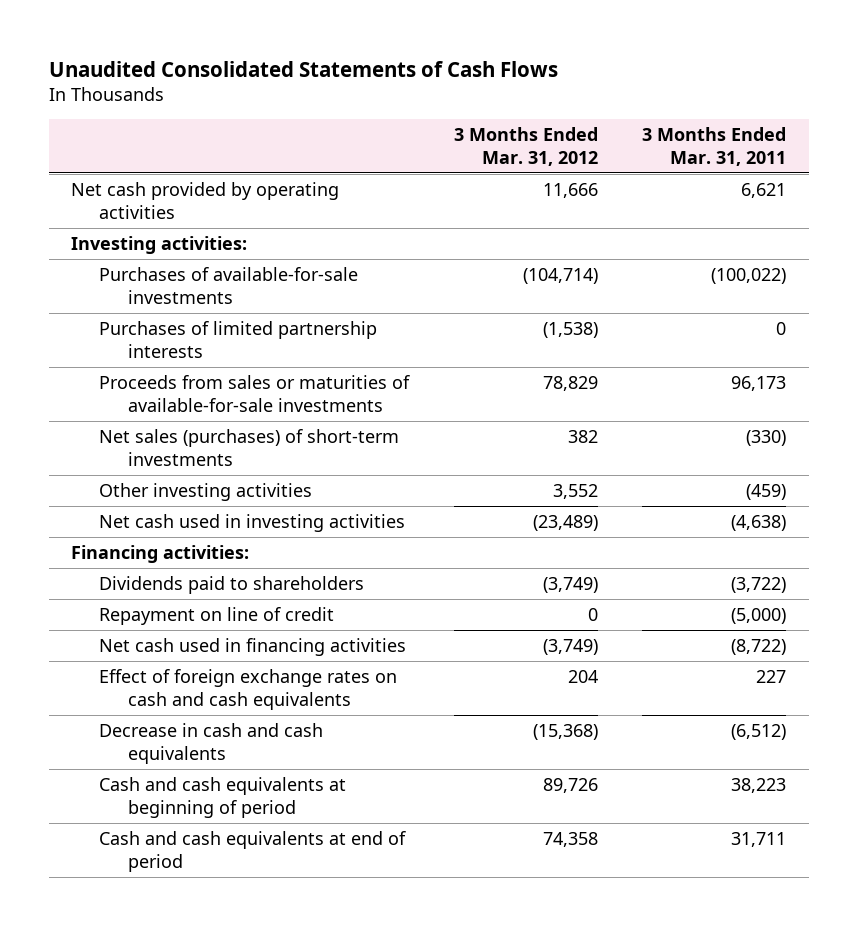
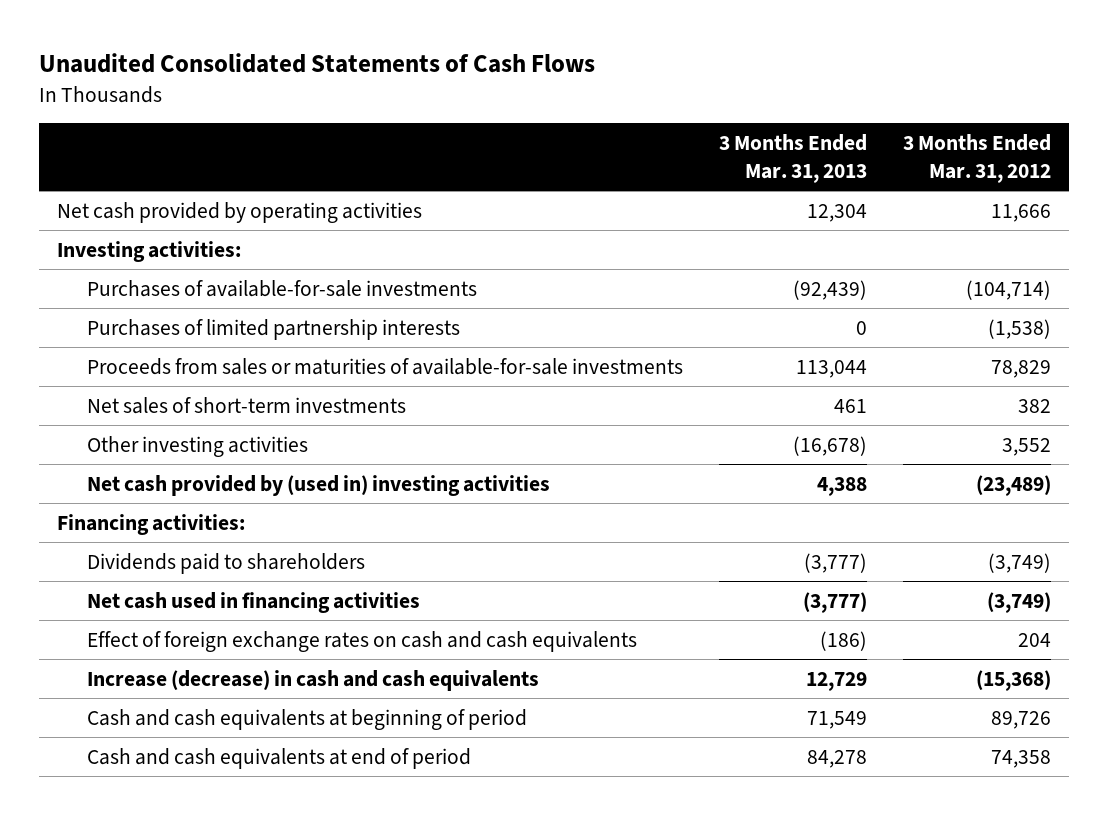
- | 3 Months Ended Mar. 31, 2012 | 3 Months Ended Mar. 31, 2011
+ | 3 Months Ended Mar. 31, 2013 | 3 Months Ended Mar. 31, 2012
- Net sales (purchases) of short-term investments | 382 | (330)
+ Net sales of short-term investments | 461 | 382
- Net cash used in investing activities | (23,489) | (4,638)
+ Net cash provided by (used in) investing activities | 4,388 | (23,489)
- Repayment on line of credit | 0 | (5,000)
- Decrease in cash and cash equivalents | (15,368) | (6,512)
+ Increase (decrease) in cash and cash equivalents | 12,729 | (15,368)

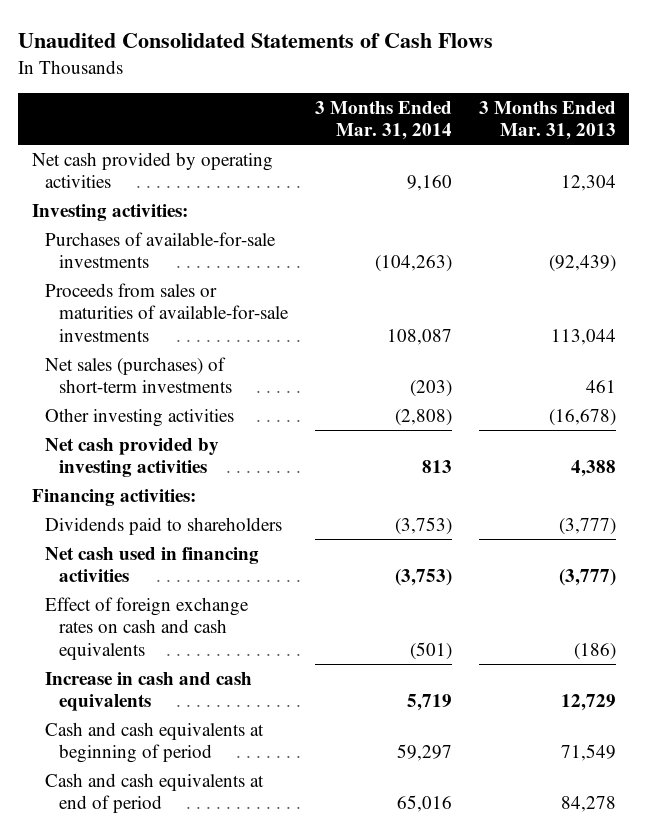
- | 3 Months Ended Mar. 31, 2013 | 3 Months Ended Mar. 31, 2012
+ | 3 Months Ended Mar. 31, 2014 | 3 Months Ended Mar. 31, 2013
- Purchases of limited partnership interests | 0 | (1,538)
- Net sales of short-term investments | 461 | 382
+ Net sales (purchases) of short-term investments | (203) | 461
- Net cash provided by (used in) investing activities | 4,388 | (23,489)
+ Net cash provided by investing activities | 813 | 4,388
- Increase (decrease) in cash and cash equivalents | 12,729 | (15,368)
+ Increase in cash and cash equivalents | 5,719 | 12,729

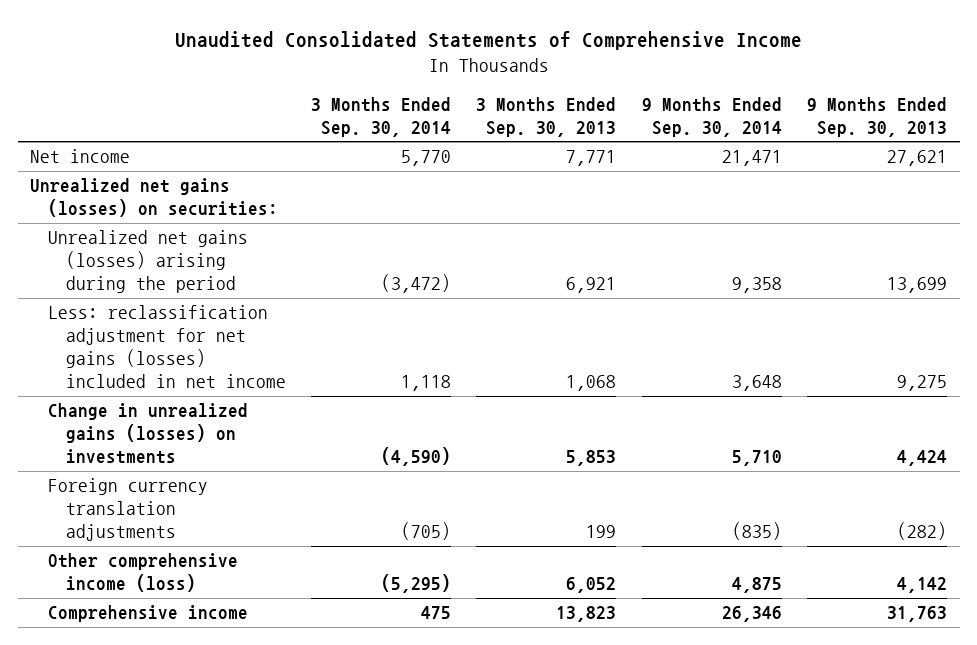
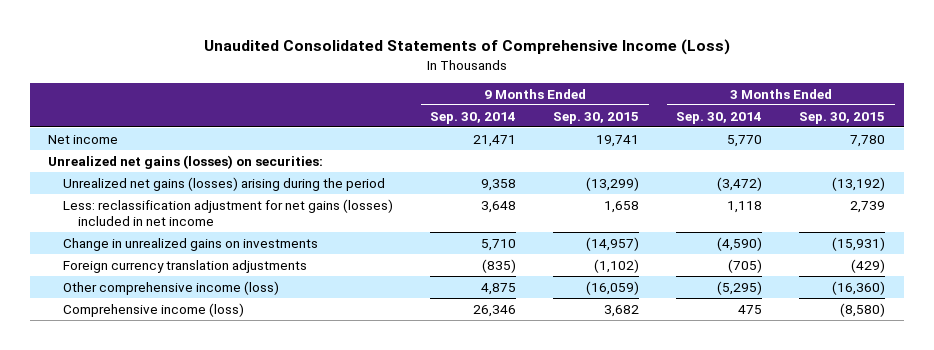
- Unaudited Consolidated Statements of Comprehensive Income
+ Unaudited Consolidated Statements of Comprehensive Income (Loss)
- | 3 Months Ended Sep. 30, 2014 | 3 Months Ended Sep. 30, 2013 | 9 Months Ended Sep. 30, 2014 | 9 Months Ended Sep. 30, 2013
+ | 9 Months Ended Sep. 30, 2014 | 9 Months Ended Sep. 30, 2015 | 3 Months Ended Sep. 30, 2014 | 3 Months Ended Sep. 30, 2015
- Change in unrealized gains (losses) on investments | (4,590) | 5,853 | 5,710 | 4,424
+ Change in unrealized gains on investments | 5,710 | (14,957) | (4,590) | (15,931)
- Comprehensive income | 475 | 13,823 | 26,346 | 31,763
+ Comprehensive income (loss) | 26,346 | 3,682 | 475 | (8,580)

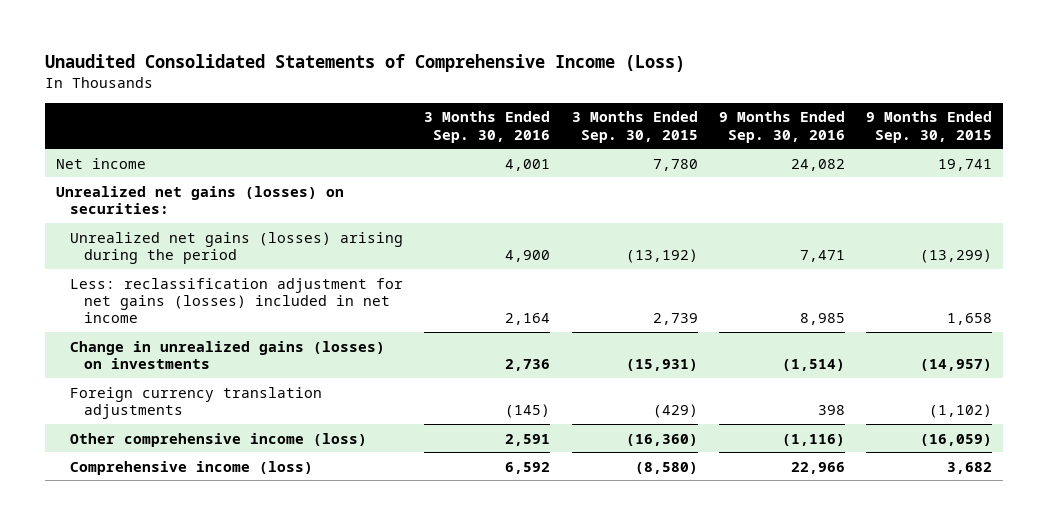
- | 9 Months Ended Sep. 30, 2014 | 9 Months Ended Sep. 30, 2015 | 3 Months Ended Sep. 30, 2014 | 3 Months Ended Sep. 30, 2015
+ | 3 Months Ended Sep. 30, 2016 | 3 Months Ended Sep. 30, 2015 | 9 Months Ended Sep. 30, 2016 | 9 Months Ended Sep. 30, 2015
- Change in unrealized gains on investments | 5,710 | (14,957) | (4,590) | (15,931)
+ Change in unrealized gains (losses) on investments | 2,736 | (15,931) | (1,514) | (14,957)

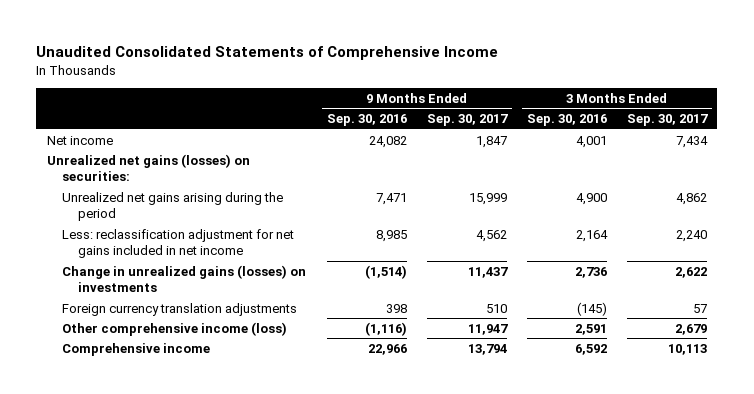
- Unaudited Consolidated Statements of Comprehensive Income (Loss)
+ Unaudited Consolidated Statements of Comprehensive Income
- | 3 Months Ended Sep. 30, 2016 | 3 Months Ended Sep. 30, 2015 | 9 Months Ended Sep. 30, 2016 | 9 Months Ended Sep. 30, 2015
+ | 9 Months Ended Sep. 30, 2016 | 9 Months Ended Sep. 30, 2017 | 3 Months Ended Sep. 30, 2016 | 3 Months Ended Sep. 30, 2017
- Unrealized net gains (losses) arising during the period | 4,900 | (13,192) | 7,471 | (13,299)
- Less: reclassification adjustment for net gains (losses) included in net income | 2,164 | 2,739 | 8,985 | 1,658
+ Unrealized net gains arising during the period | 7,471 | 15,999 | 4,900 | 4,862
+ Less: reclassification adjustment for net gains included in net income | 8,985 | 4,562 | 2,164 | 2,240
- Comprehensive income (loss) | 6,592 | (8,580) | 22,966 | 3,682
+ Comprehensive income | 22,966 | 13,794 | 6,592 | 10,113

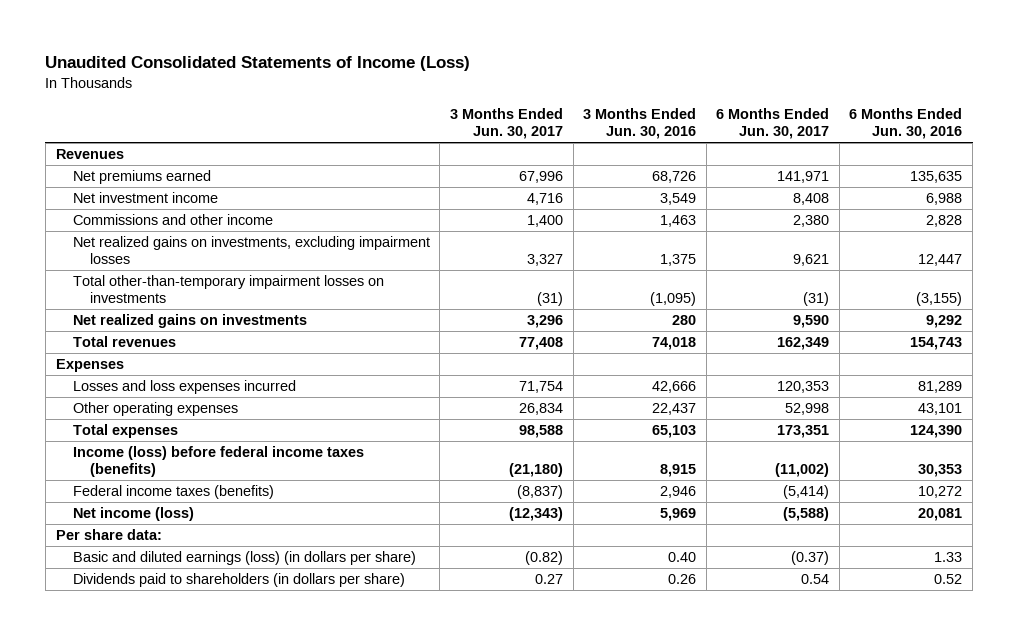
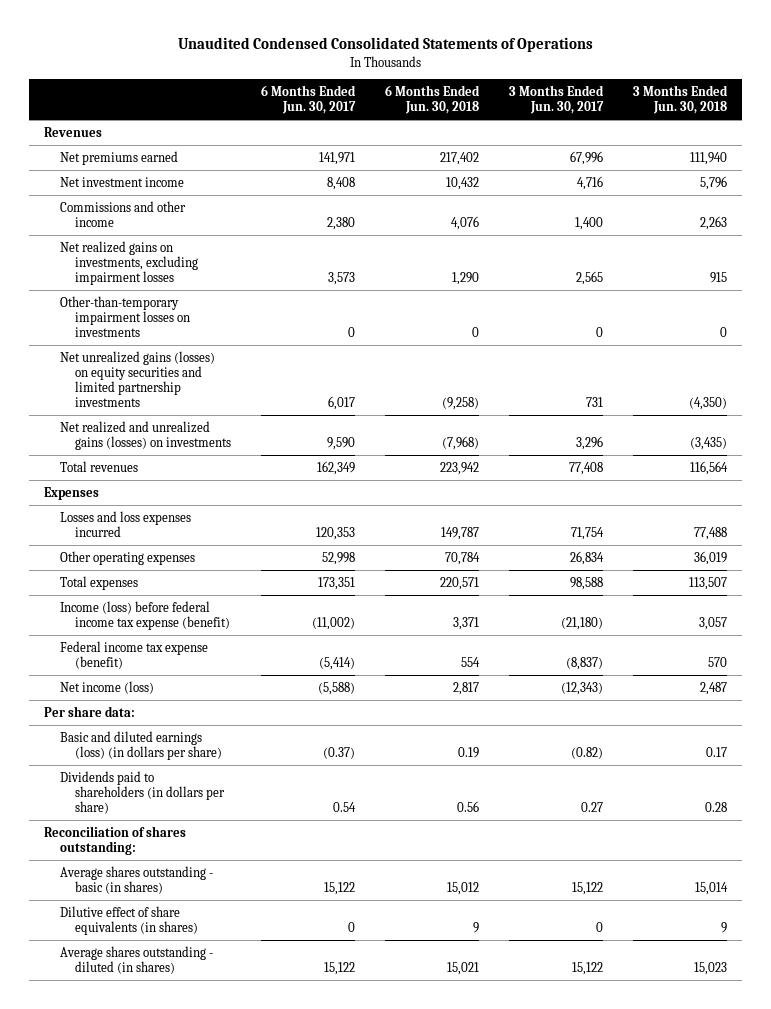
- Unaudited Consolidated Statements of Income (Loss)
+ Unaudited Condensed Consolidated Statements of Operations
- | 3 Months Ended Jun. 30, 2017 | 3 Months Ended Jun. 30, 2016 | 6 Months Ended Jun. 30, 2017 | 6 Months Ended Jun. 30, 2016
+ | 6 Months Ended Jun. 30, 2017 | 6 Months Ended Jun. 30, 2018 | 3 Months Ended Jun. 30, 2017 | 3 Months Ended Jun. 30, 2018
- Net realized gains on investments, excluding impairment losses | 3,327 | 1,375 | 9,621 | 12,447
- Total other-than-temporary impairment losses on investments | (31) | (1,095) | (31) | (3,155)
- Net realized gains on investments | 3,296 | 280 | 9,590 | 9,292
+ Net realized gains on investments, excluding impairment losses | 3,573 | 1,290 | 2,565 | 915
+ Other-than-temporary impairment losses on investments | 0 | 0 | 0 | 0
+ Net unrealized gains (losses) on equity securities and limited partnership investments | 6,017 | (9,258) | 731 | (4,350)
+ Net realized and unrealized gains (losses) on investments | 9,590 | (7,968) | 3,296 | (3,435)
- Income (loss) before federal income taxes (benefits) | (21,180) | 8,915 | (11,002) | 30,353
- Federal income taxes (benefits) | (8,837) | 2,946 | (5,414) | 10,272
+ Income (loss) before federal income tax expense (benefit) | (11,002) | 3,371 | (21,180) | 3,057
+ Federal income tax expense (benefit) | (5,414) | 554 | (8,837) | 570
+ Reconciliation of shares outstanding:
+ Average shares outstanding - basic (in shares) | 15,122 | 15,012 | 15,122 | 15,014
+ Dilutive effect of share equivalents (in shares) | 0 | 9 | 0 | 9
+ Average shares outstanding - diluted (in shares) | 15,122 | 15,021 | 15,122 | 15,023

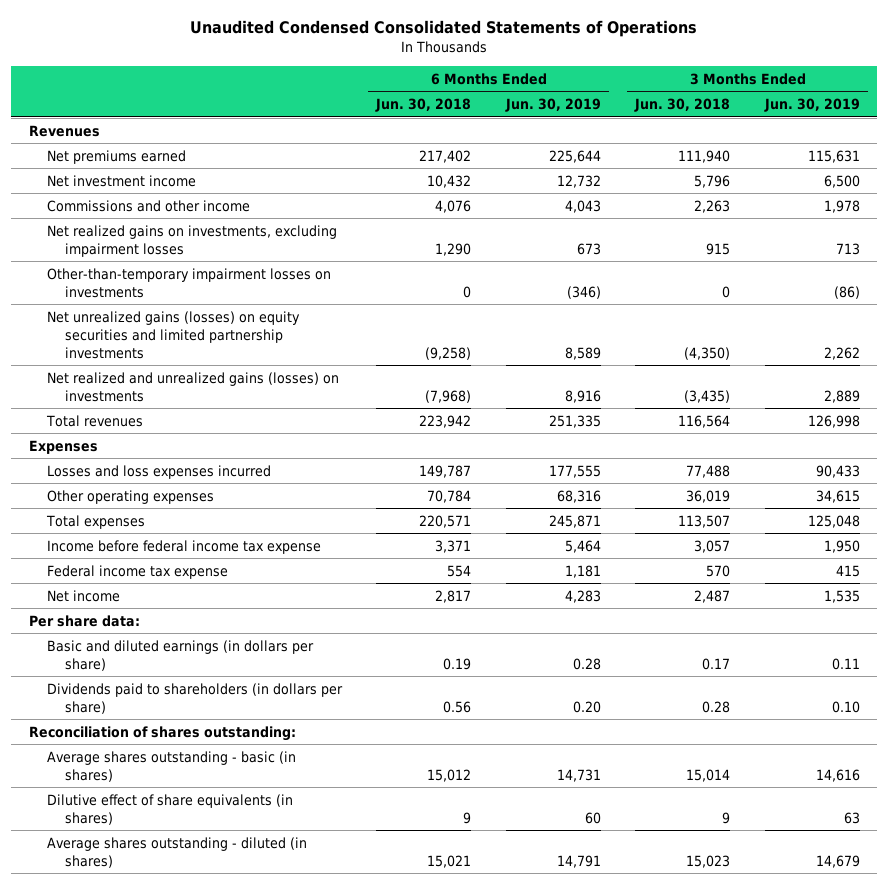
- | 6 Months Ended Jun. 30, 2017 | 6 Months Ended Jun. 30, 2018 | 3 Months Ended Jun. 30, 2017 | 3 Months Ended Jun. 30, 2018
+ | 6 Months Ended Jun. 30, 2018 | 6 Months Ended Jun. 30, 2019 | 3 Months Ended Jun. 30, 2018 | 3 Months Ended Jun. 30, 2019
- Income (loss) before federal income tax expense (benefit) | (11,002) | 3,371 | (21,180) | 3,057
- Federal income tax expense (benefit) | (5,414) | 554 | (8,837) | 570
- Net income (loss) | (5,588) | 2,817 | (12,343) | 2,487
+ Income before federal income tax expense | 3,371 | 5,464 | 3,057 | 1,950
+ Federal income tax expense | 554 | 1,181 | 570 | 415
+ Net income | 2,817 | 4,283 | 2,487 | 1,535
- Basic and diluted earnings (loss) (in dollars per share) | (0.37) | 0.19 | (0.82) | 0.17
+ Basic and diluted earnings (in dollars per share) | 0.19 | 0.28 | 0.17 | 0.11

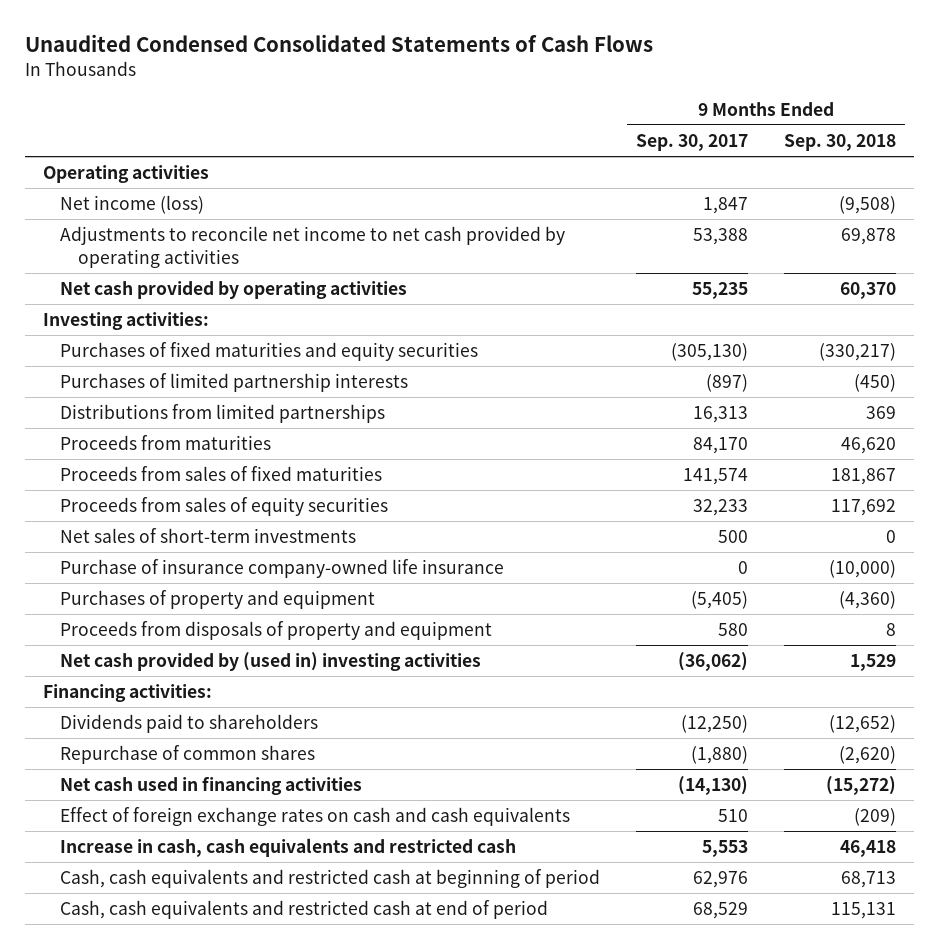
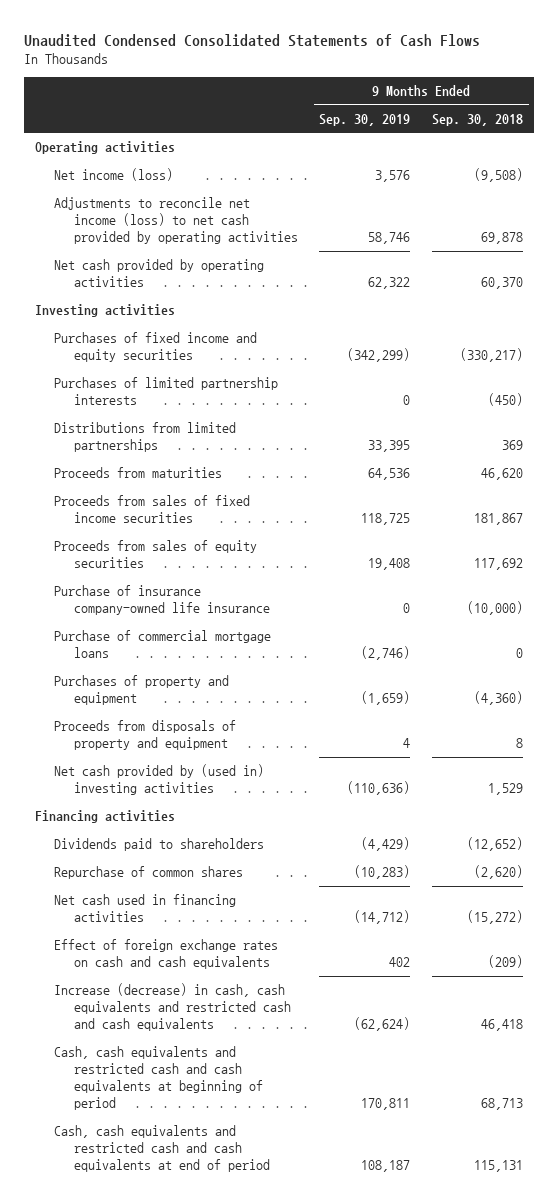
- | 9 Months Ended Sep. 30, 2017 | 9 Months Ended Sep. 30, 2018
+ | 9 Months Ended Sep. 30, 2019 | 9 Months Ended Sep. 30, 2018
- Adjustments to reconcile net income to net cash provided by operating activities | 53,388 | 69,878
+ Adjustments to reconcile net income (loss) to net cash provided by operating activities | 58,746 | 69,878
- Investing activities:
- Purchases of fixed maturities and equity securities | (305,130) | (330,217)
+ Investing activities
+ Purchases of fixed income and equity securities | (342,299) | (330,217)
- Proceeds from sales of fixed maturities | 141,574 | 181,867
+ Proceeds from sales of fixed income securities | 118,725 | 181,867
- Net sales of short-term investments | 500 | 0
+ Purchase of commercial mortgage loans | (2,746) | 0
- Financing activities:
+ Financing activities
- Increase in cash, cash equivalents and restricted cash | 5,553 | 46,418
- Cash, cash equivalents and restricted cash at beginning of period | 62,976 | 68,713
- Cash, cash equivalents and restricted cash at end of period | 68,529 | 115,131
+ Increase (decrease) in cash, cash equivalents and restricted cash and cash equivalents | (62,624) | 46,418
+ Cash, cash equivalents and restricted cash and cash equivalents at beginning of period | 170,811 | 68,713
+ Cash, cash equivalents and restricted cash and cash equivalents at end of period | 108,187 | 115,131

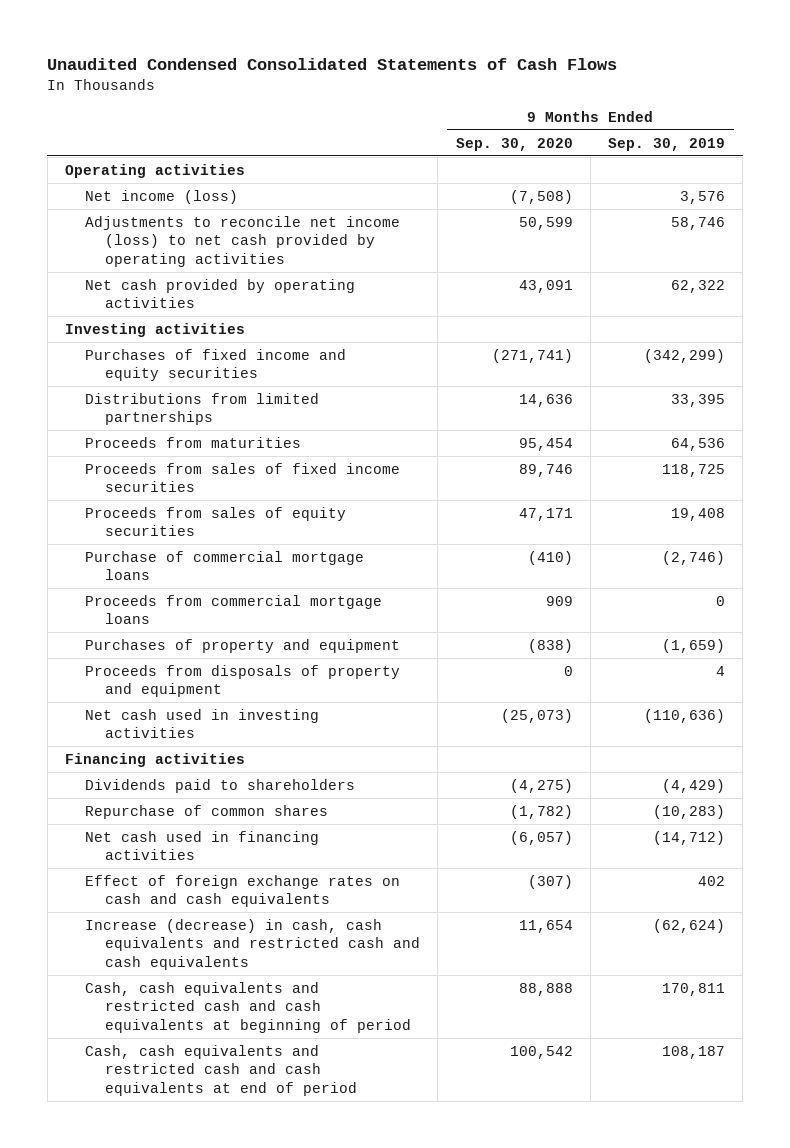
- | 9 Months Ended Sep. 30, 2019 | 9 Months Ended Sep. 30, 2018
+ | 9 Months Ended Sep. 30, 2020 | 9 Months Ended Sep. 30, 2019
- Purchases of limited partnership interests | 0 | (450)
- Purchase of insurance company-owned life insurance | 0 | (10,000)
+ Proceeds from commercial mortgage loans | 909 | 0
- Net cash provided by (used in) investing activities | (110,636) | 1,529
+ Net cash used in investing activities | (25,073) | (110,636)

